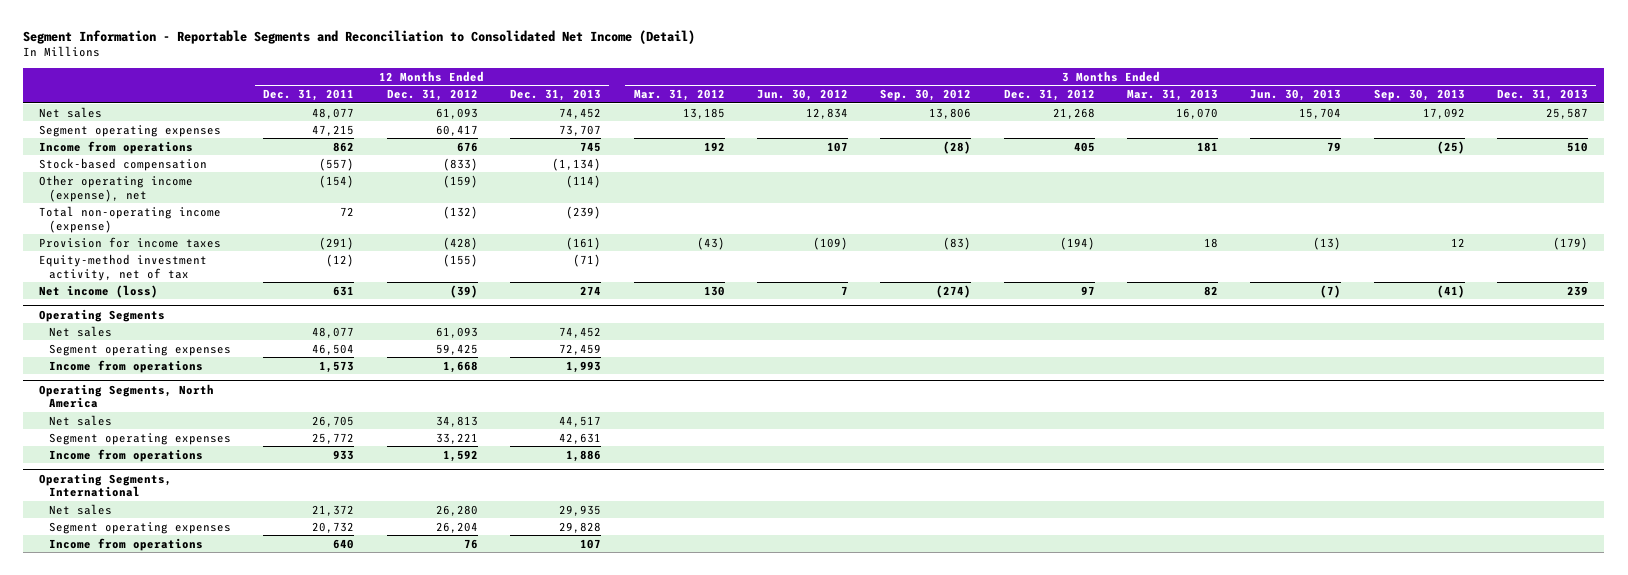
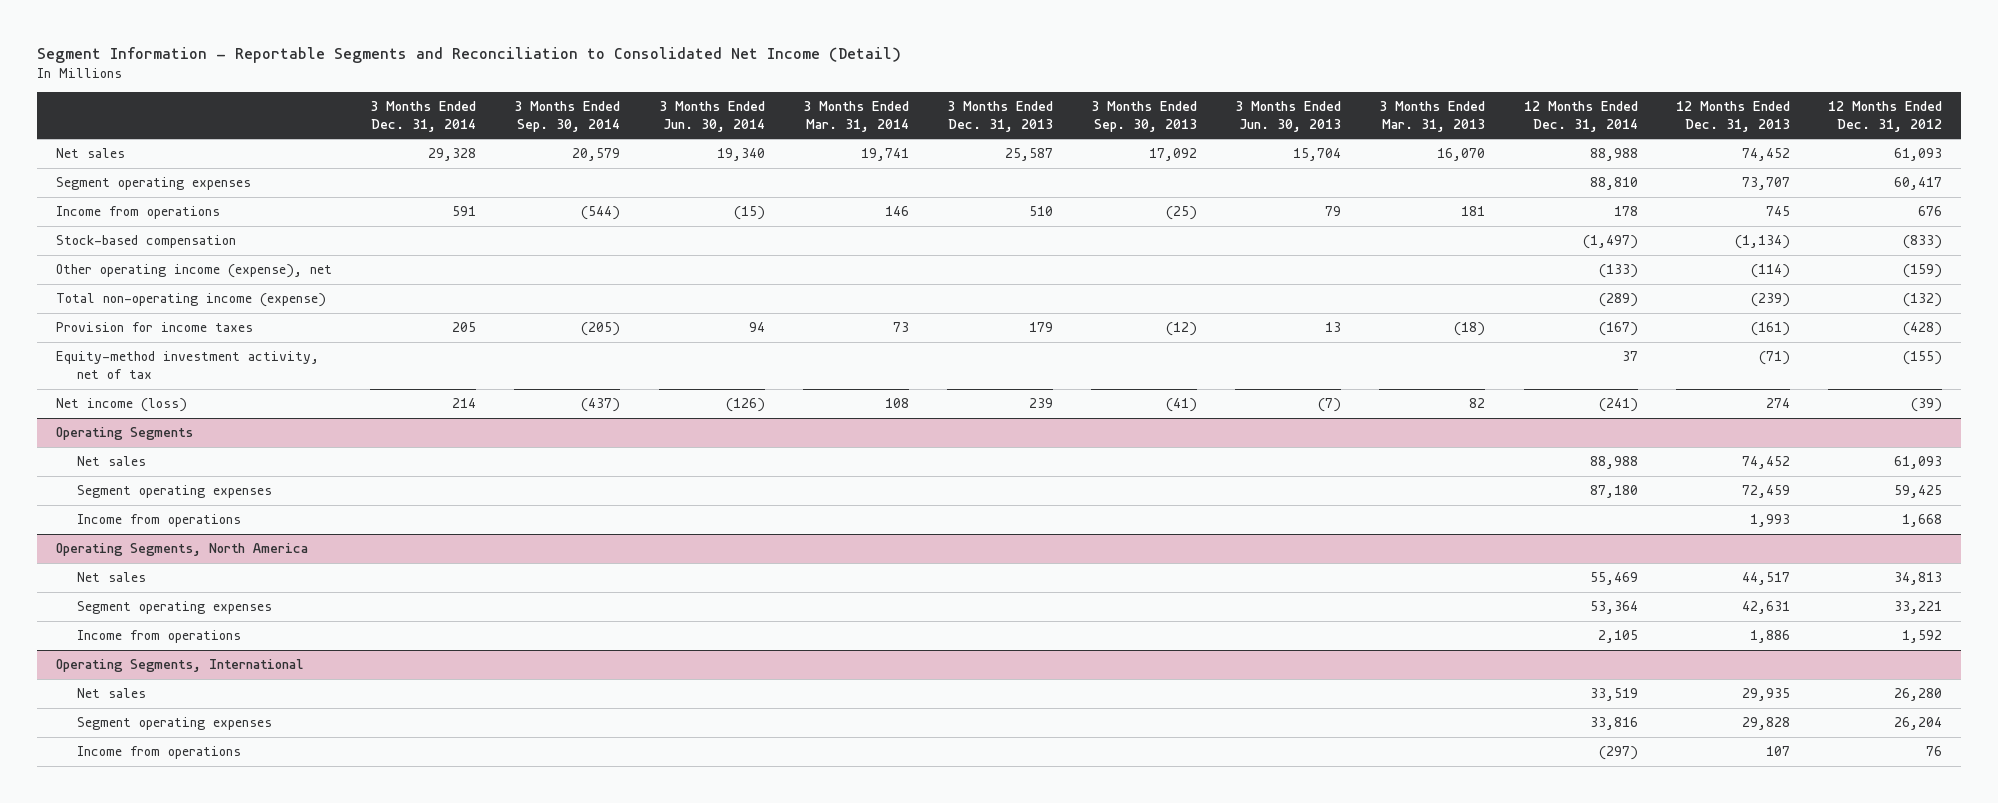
- | 12 Months Ended Dec. 31, 2011 | 12 Months Ended Dec. 31, 2012 | 12 Months Ended Dec. 31, 2013 | 3 Months Ended Mar. 31, 2012 | 3 Months Ended Jun. 30, 2012 | 3 Months Ended Sep. 30, 2012 | 3 Months Ended Dec. 31, 2012 | 3 Months Ended Mar. 31, 2013 | 3 Months Ended Jun. 30, 2013 | 3 Months Ended Sep. 30, 2013 | 3 Months Ended Dec. 31, 2013
+ | 3 Months Ended Dec. 31, 2014 | 3 Months Ended Sep. 30, 2014 | 3 Months Ended Jun. 30, 2014 | 3 Months Ended Mar. 31, 2014 | 3 Months Ended Dec. 31, 2013 | 3 Months Ended Sep. 30, 2013 | 3 Months Ended Jun. 30, 2013 | 3 Months Ended Mar. 31, 2013 | 12 Months Ended Dec. 31, 2014 | 12 Months Ended Dec. 31, 2013 | 12 Months Ended Dec. 31, 2012
- Provision for income taxes | (291) | (428) | (161) | (43) | (109) | (83) | (194) | 18 | (13) | 12 | (179)
+ Provision for income taxes | 205 | (205) | 94 | 73 | 179 | (12) | 13 | (18) | (167) | (161) | (428)

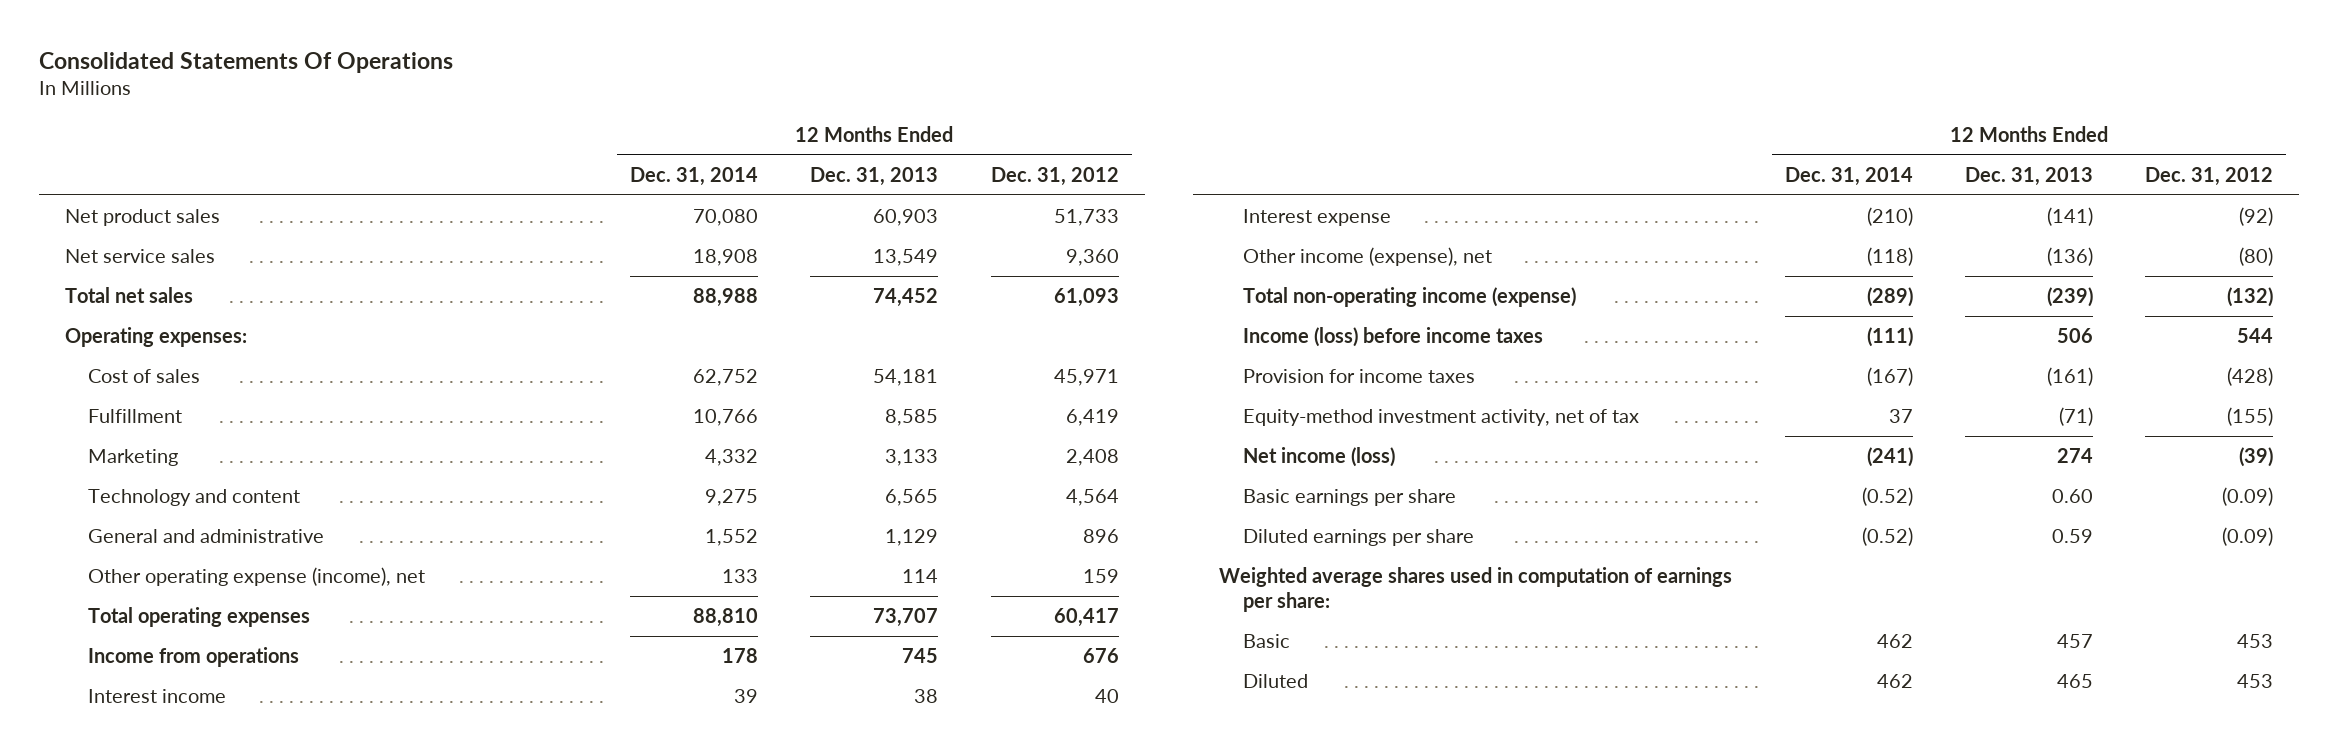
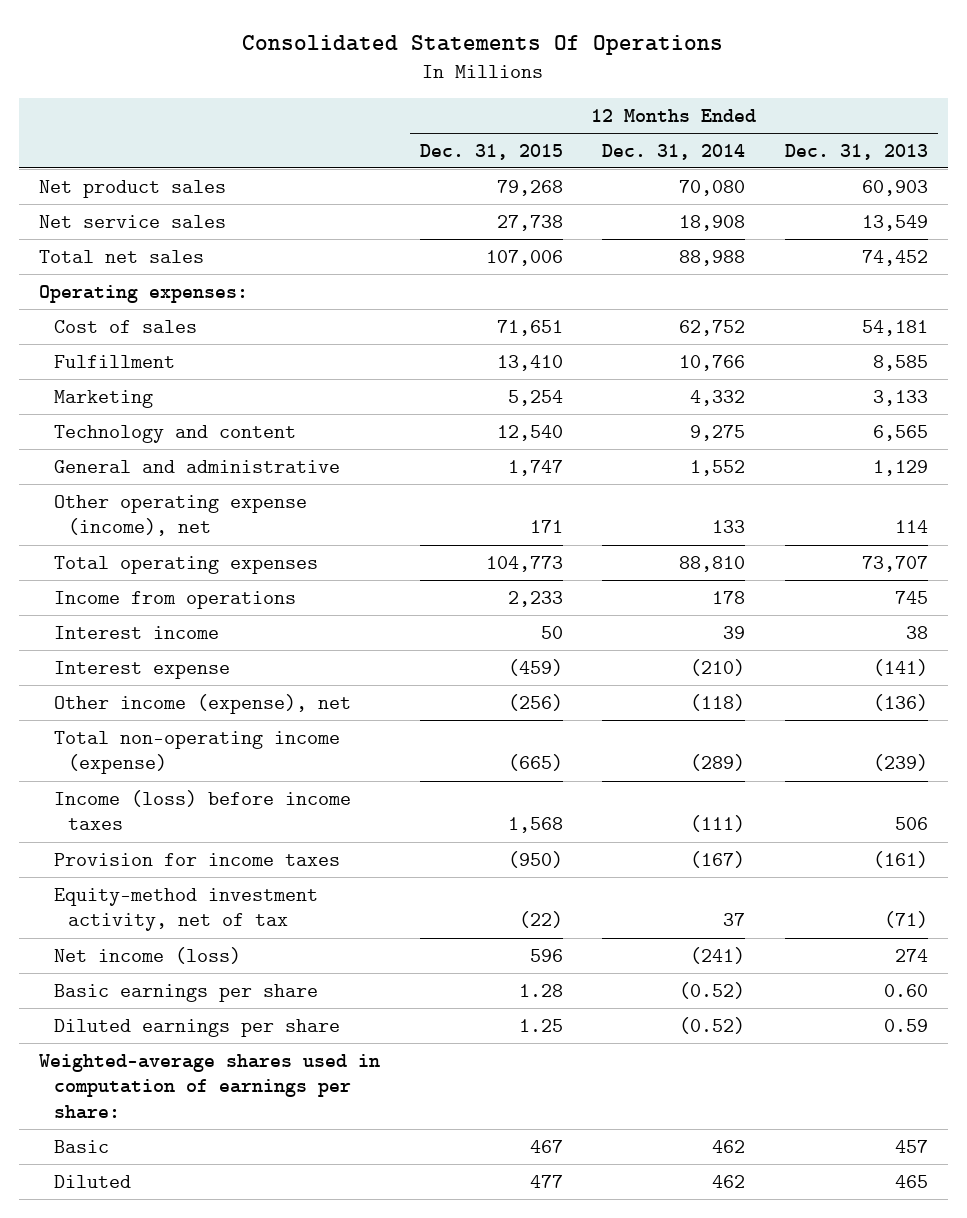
- | 12 Months Ended Dec. 31, 2014 | 12 Months Ended Dec. 31, 2013 | 12 Months Ended Dec. 31, 2012
+ | 12 Months Ended Dec. 31, 2015 | 12 Months Ended Dec. 31, 2014 | 12 Months Ended Dec. 31, 2013
- Weighted average shares used in computation of earnings per share:
+ Weighted-average shares used in computation of earnings per share:

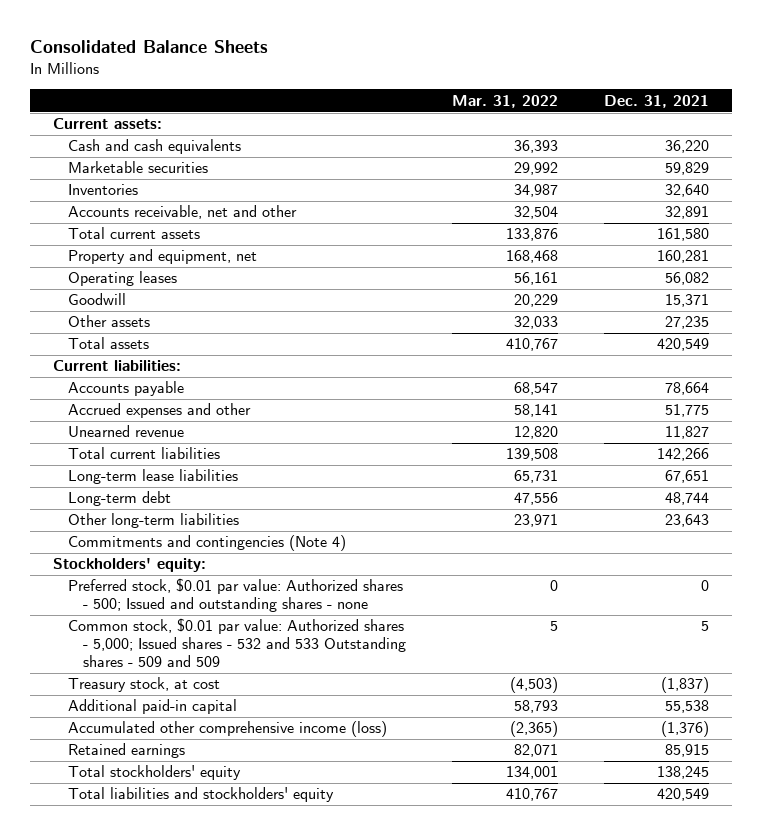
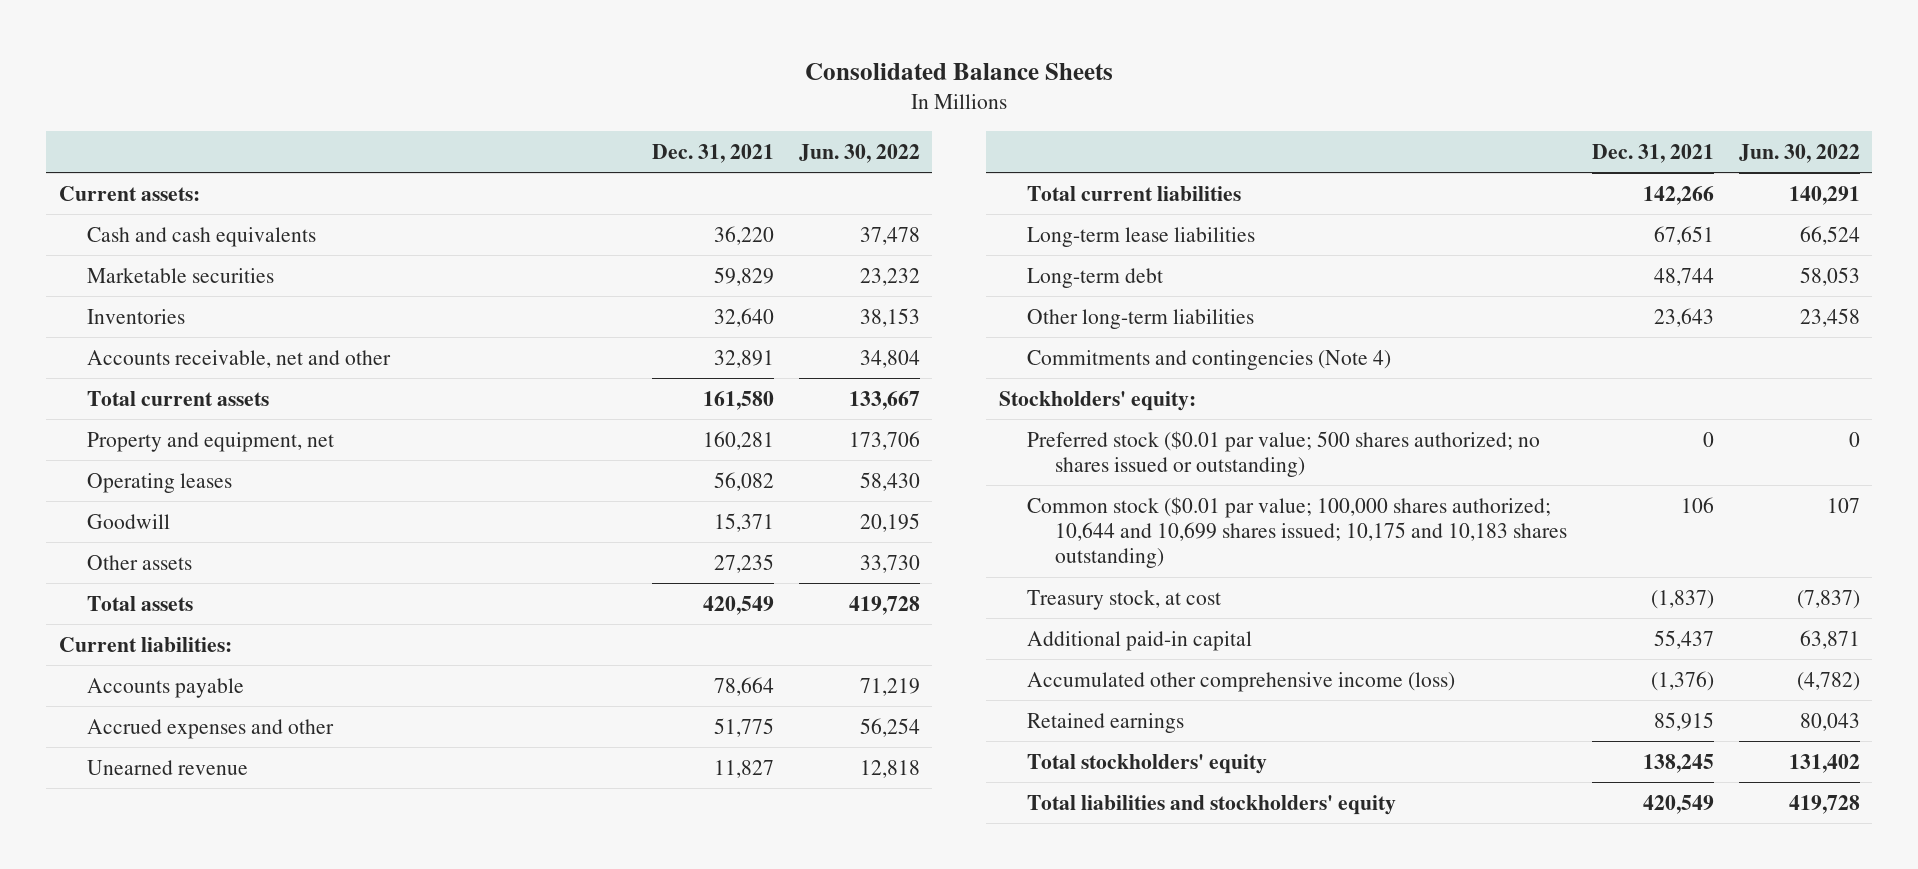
- | Mar. 31, 2022 | Dec. 31, 2021
+ | Dec. 31, 2021 | Jun. 30, 2022
- Preferred stock, $0.01 par value: Authorized shares - 500; Issued and outstanding shares - none | 0 | 0
- Common stock, $0.01 par value: Authorized shares - 5,000; Issued shares - 532 and 533 Outstanding shares - 509 and 509 | 5 | 5
+ Preferred stock ($0.01 par value; 500 shares authorized; no shares issued or outstanding) | 0 | 0
+ Common stock ($0.01 par value; 100,000 shares authorized; 10,644 and 10,699 shares issued; 10,175 and 10,183 shares outstanding) | 106 | 107
- Additional paid-in capital | 58,793 | 55,538
+ Additional paid-in capital | 55,437 | 63,871

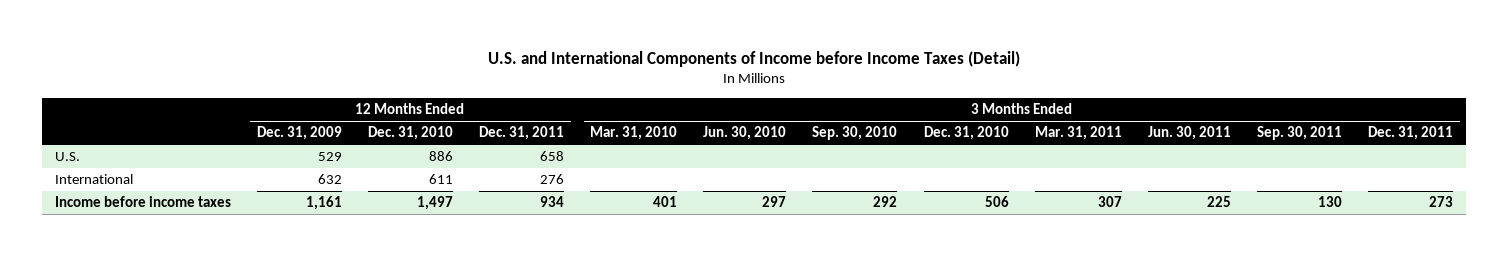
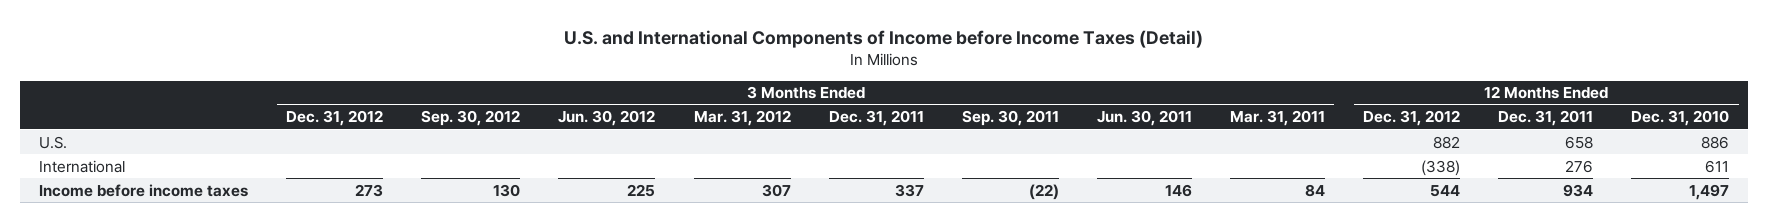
- | 12 Months Ended Dec. 31, 2009 | 12 Months Ended Dec. 31, 2010 | 12 Months Ended Dec. 31, 2011 | 3 Months Ended Mar. 31, 2010 | 3 Months Ended Jun. 30, 2010 | 3 Months Ended Sep. 30, 2010 | 3 Months Ended Dec. 31, 2010 | 3 Months Ended Mar. 31, 2011 | 3 Months Ended Jun. 30, 2011 | 3 Months Ended Sep. 30, 2011 | 3 Months Ended Dec. 31, 2011
+ | 3 Months Ended Dec. 31, 2012 | 3 Months Ended Sep. 30, 2012 | 3 Months Ended Jun. 30, 2012 | 3 Months Ended Mar. 31, 2012 | 3 Months Ended Dec. 31, 2011 | 3 Months Ended Sep. 30, 2011 | 3 Months Ended Jun. 30, 2011 | 3 Months Ended Mar. 31, 2011 | 12 Months Ended Dec. 31, 2012 | 12 Months Ended Dec. 31, 2011 | 12 Months Ended Dec. 31, 2010
- Income before income taxes | 1,161 | 1,497 | 934 | 401 | 297 | 292 | 506 | 307 | 225 | 130 | 273
+ Income before income taxes | 273 | 130 | 225 | 307 | 337 | (22) | 146 | 84 | 544 | 934 | 1,497

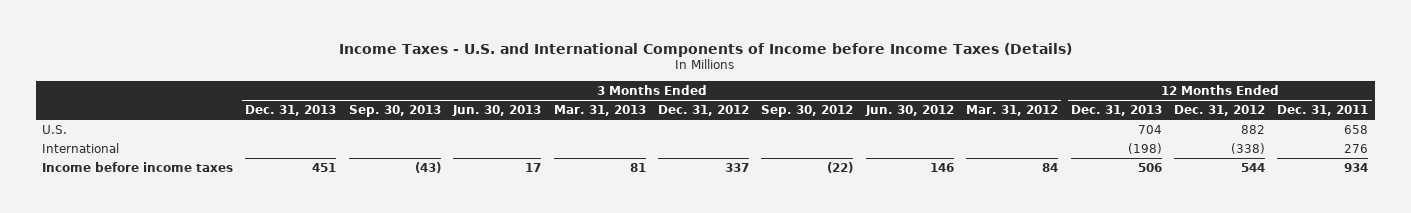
- U.S. and International Components of Income before Income Taxes (Detail)
+ Income Taxes - U.S. and International Components of Income before Income Taxes (Details)
- | 3 Months Ended Dec. 31, 2012 | 3 Months Ended Sep. 30, 2012 | 3 Months Ended Jun. 30, 2012 | 3 Months Ended Mar. 31, 2012 | 3 Months Ended Dec. 31, 2011 | 3 Months Ended Sep. 30, 2011 | 3 Months Ended Jun. 30, 2011 | 3 Months Ended Mar. 31, 2011 | 12 Months Ended Dec. 31, 2012 | 12 Months Ended Dec. 31, 2011 | 12 Months Ended Dec. 31, 2010
+ | 3 Months Ended Dec. 31, 2013 | 3 Months Ended Sep. 30, 2013 | 3 Months Ended Jun. 30, 2013 | 3 Months Ended Mar. 31, 2013 | 3 Months Ended Dec. 31, 2012 | 3 Months Ended Sep. 30, 2012 | 3 Months Ended Jun. 30, 2012 | 3 Months Ended Mar. 31, 2012 | 12 Months Ended Dec. 31, 2013 | 12 Months Ended Dec. 31, 2012 | 12 Months Ended Dec. 31, 2011
- Income before income taxes | 273 | 130 | 225 | 307 | 337 | (22) | 146 | 84 | 544 | 934 | 1,497
+ Income before income taxes | 451 | (43) | 17 | 81 | 337 | (22) | 146 | 84 | 506 | 544 | 934

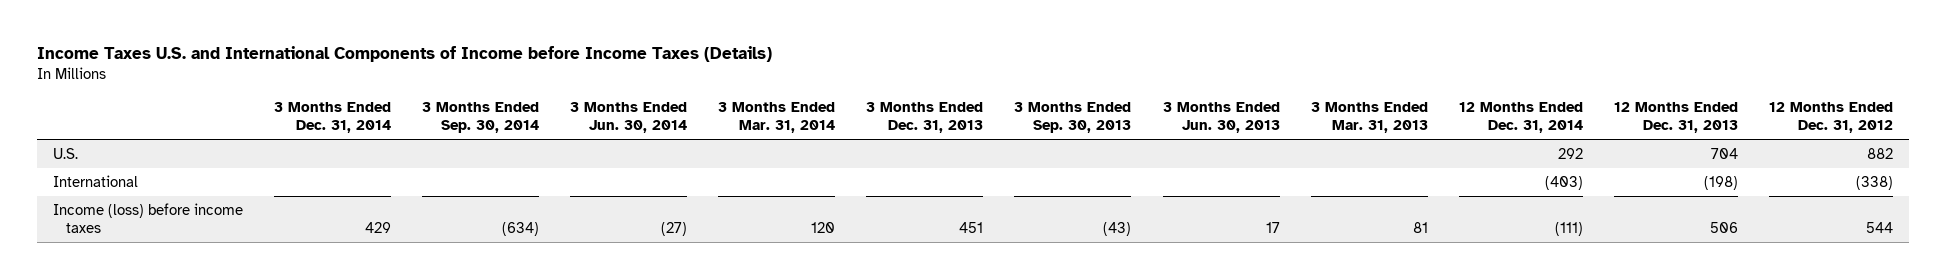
- Income Taxes - U.S. and International Components of Income before Income Taxes (Details)
+ Income Taxes U.S. and International Components of Income before Income Taxes (Details)
- | 3 Months Ended Dec. 31, 2013 | 3 Months Ended Sep. 30, 2013 | 3 Months Ended Jun. 30, 2013 | 3 Months Ended Mar. 31, 2013 | 3 Months Ended Dec. 31, 2012 | 3 Months Ended Sep. 30, 2012 | 3 Months Ended Jun. 30, 2012 | 3 Months Ended Mar. 31, 2012 | 12 Months Ended Dec. 31, 2013 | 12 Months Ended Dec. 31, 2012 | 12 Months Ended Dec. 31, 2011
+ | 3 Months Ended Dec. 31, 2014 | 3 Months Ended Sep. 30, 2014 | 3 Months Ended Jun. 30, 2014 | 3 Months Ended Mar. 31, 2014 | 3 Months Ended Dec. 31, 2013 | 3 Months Ended Sep. 30, 2013 | 3 Months Ended Jun. 30, 2013 | 3 Months Ended Mar. 31, 2013 | 12 Months Ended Dec. 31, 2014 | 12 Months Ended Dec. 31, 2013 | 12 Months Ended Dec. 31, 2012
- Income before income taxes | 451 | (43) | 17 | 81 | 337 | (22) | 146 | 84 | 506 | 544 | 934
+ Income (loss) before income taxes | 429 | (634) | (27) | 120 | 451 | (43) | 17 | 81 | (111) | 506 | 544

